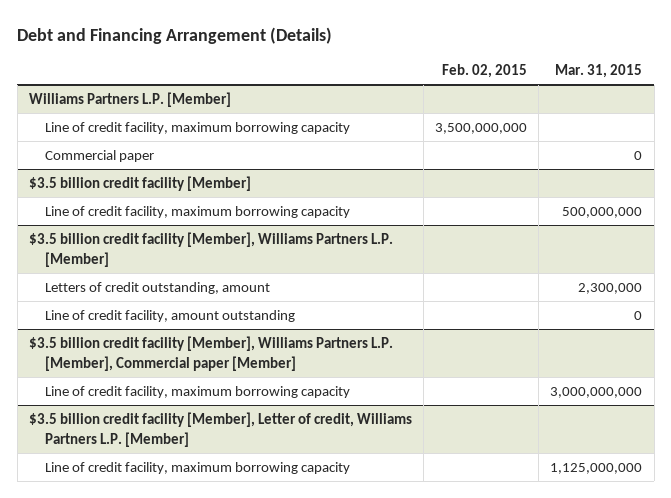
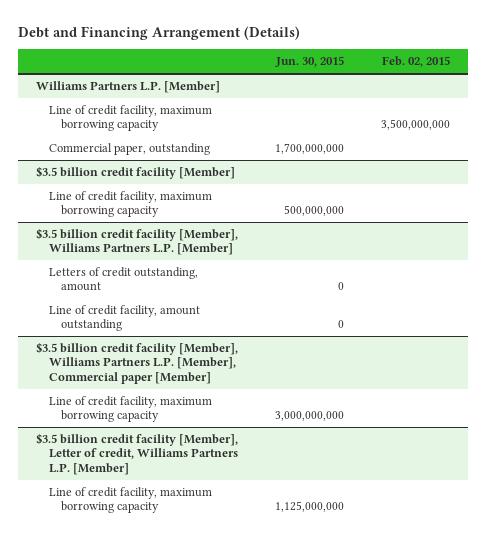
- | Feb. 02, 2015 | Mar. 31, 2015
+ | Jun. 30, 2015 | Feb. 02, 2015
@ Williams Partners L.P. [Member]
- Commercial paper | | 0
+ Commercial paper, outstanding | 1,700,000,000 |

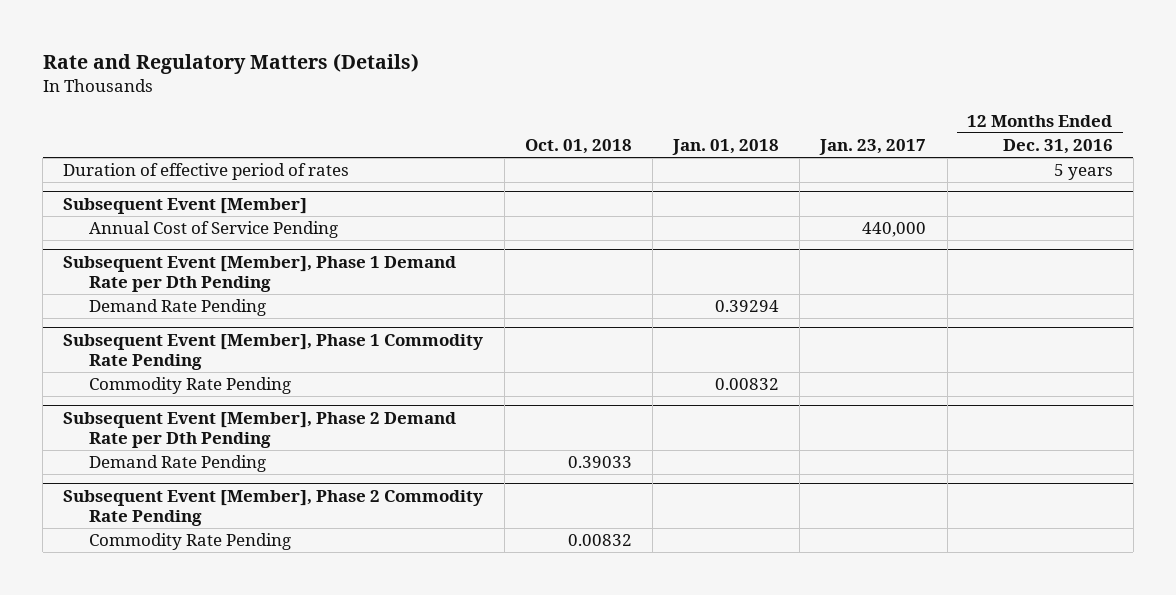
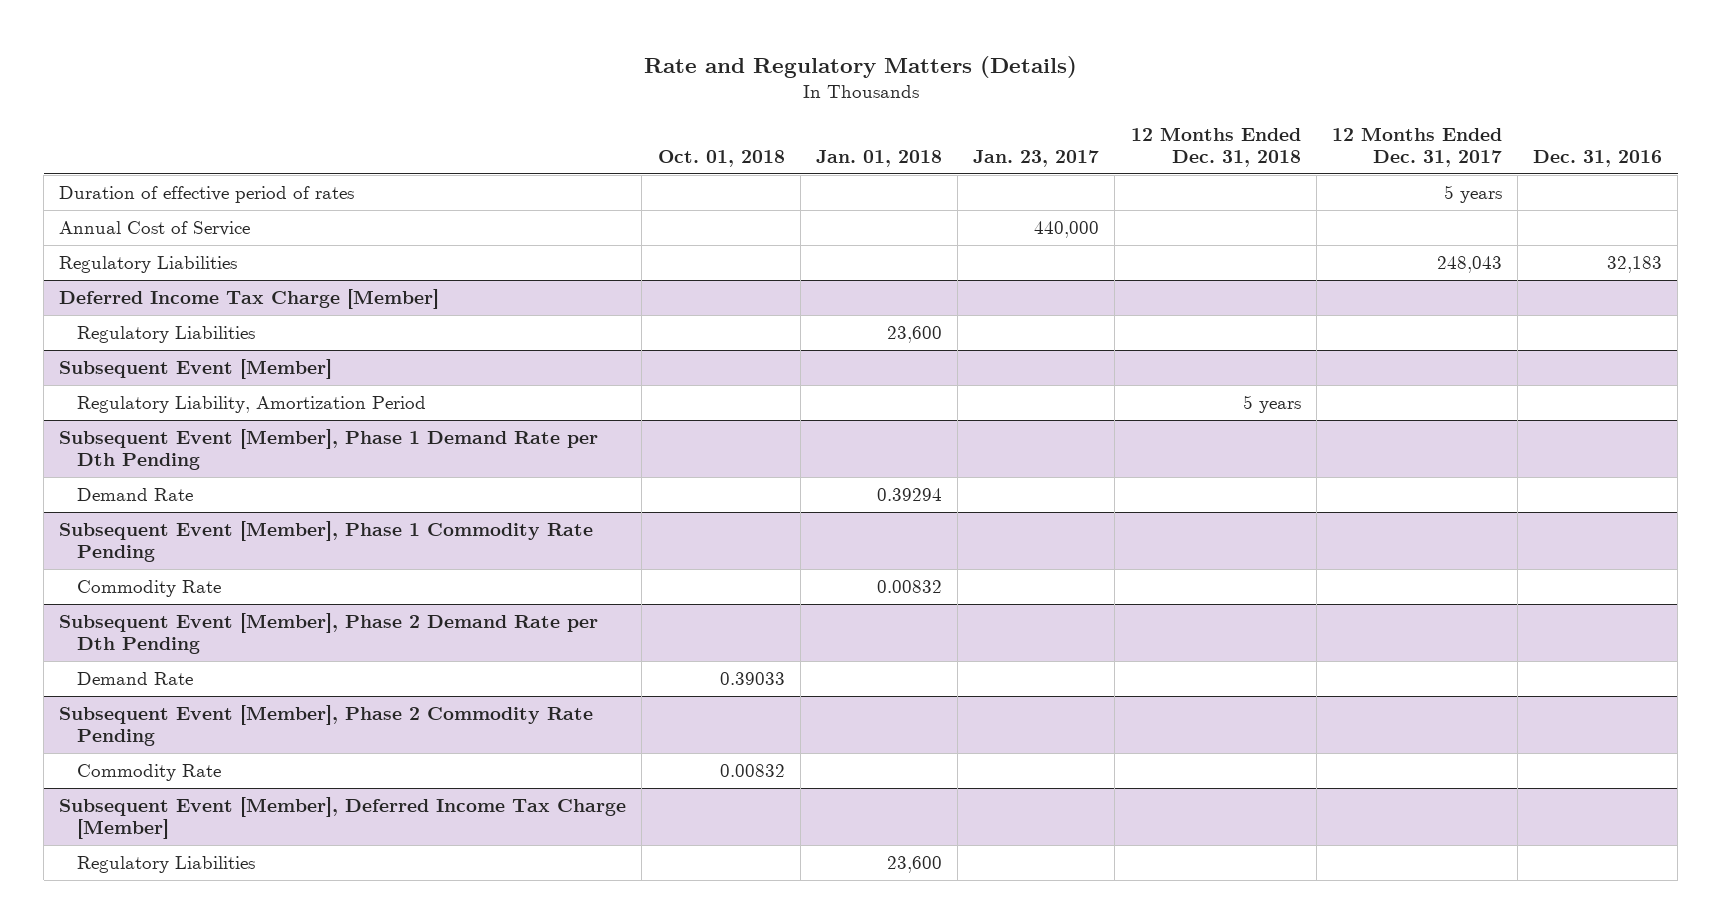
- | Oct. 01, 2018 | Jan. 01, 2018 | Jan. 23, 2017 | 12 Months Ended Dec. 31, 2016
+ | Oct. 01, 2018 | Jan. 01, 2018 | Jan. 23, 2017 | 12 Months Ended Dec. 31, 2018 | 12 Months Ended Dec. 31, 2017 | Dec. 31, 2016
+ Annual Cost of Service | | | 440,000 | | |
+ Regulatory Liabilities | | | | | 248,043 | 32,183
+ Deferred Income Tax Charge [Member]
+ Regulatory Liabilities | | 23,600 | | | |
@ Subsequent Event [Member]
- Annual Cost of Service Pending | | | 440,000 |
+ Regulatory Liability, Amortization Period | | | | 5 years | |
@ Subsequent Event [Member], Phase 1 Demand Rate per Dth Pending
- Demand Rate Pending | | 0.39294 | |
+ Demand Rate | | 0.39294 | | | |
@ Subsequent Event [Member], Phase 1 Commodity Rate Pending
- Commodity Rate Pending | | 0.00832 | |
+ Commodity Rate | | 0.00832 | | | |
@ Subsequent Event [Member], Phase 2 Demand Rate per Dth Pending
- Demand Rate Pending | 0.39033 | | |
+ Demand Rate | 0.39033 | | | | |
@ Subsequent Event [Member], Phase 2 Commodity Rate Pending
- Commodity Rate Pending | 0.00832 | | |
+ Commodity Rate | 0.00832 | | | | |
+ Subsequent Event [Member], Deferred Income Tax Charge [Member]
+ Regulatory Liabilities | | 23,600 | | | |

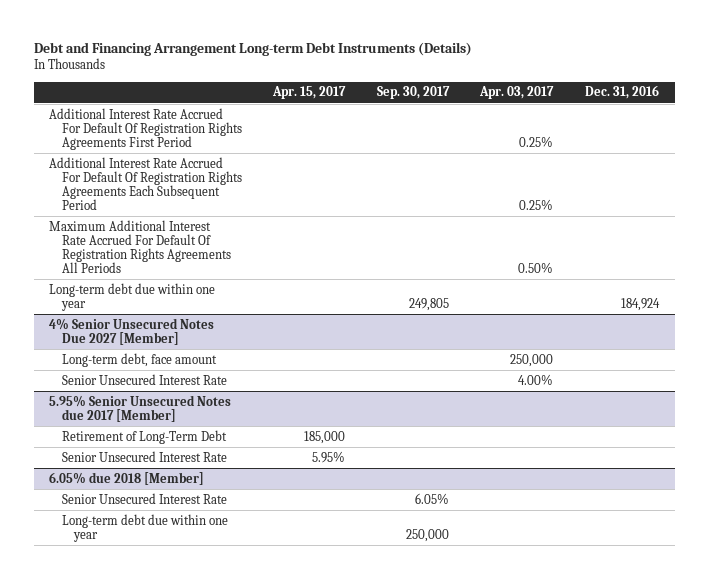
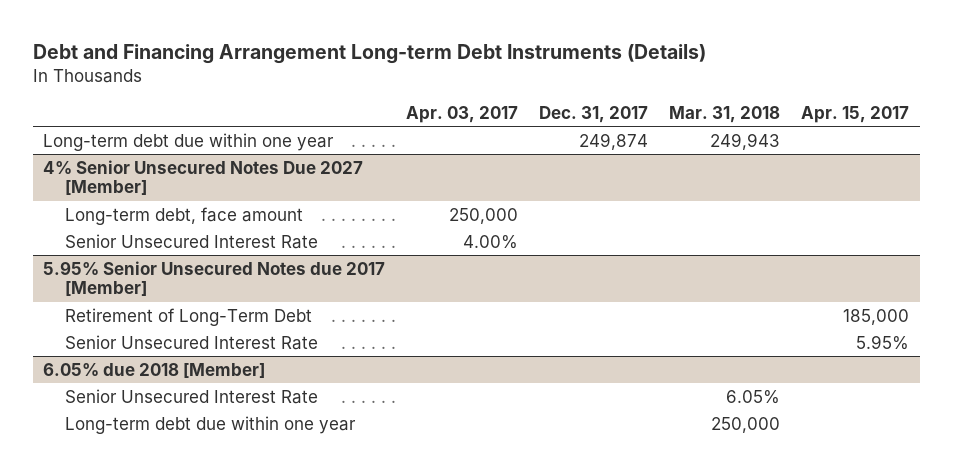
- | Apr. 15, 2017 | Sep. 30, 2017 | Apr. 03, 2017 | Dec. 31, 2016
+ | Apr. 03, 2017 | Dec. 31, 2017 | Mar. 31, 2018 | Apr. 15, 2017
- Additional Interest Rate Accrued For Default Of Registration Rights Agreements First Period | | | 0.25% |
- Additional Interest Rate Accrued For Default Of Registration Rights Agreements Each Subsequent Period | | | 0.25% |
- Maximum Additional Interest Rate Accrued For Default Of Registration Rights Agreements All Periods | | | 0.50% |

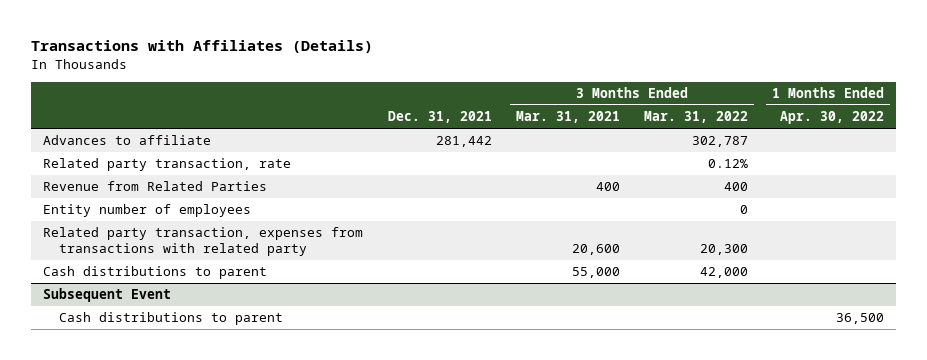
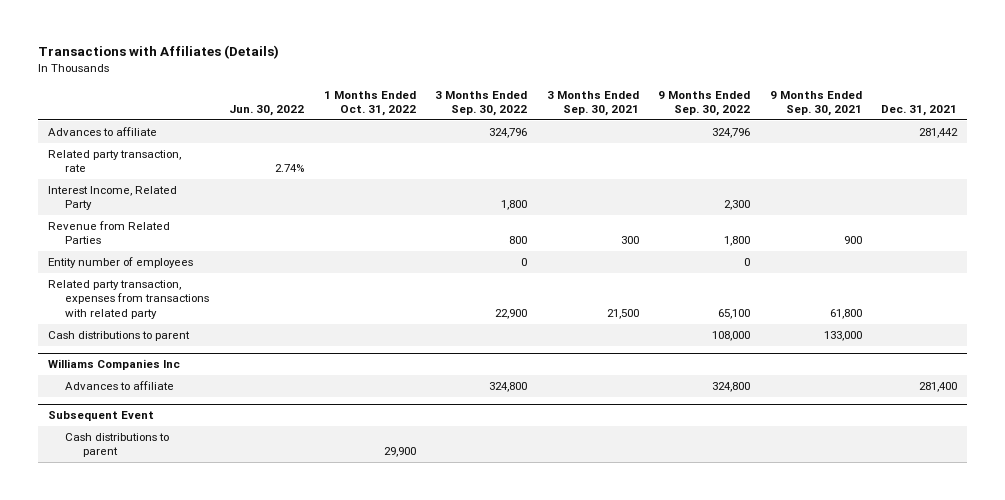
- | Dec. 31, 2021 | 3 Months Ended Mar. 31, 2021 | 3 Months Ended Mar. 31, 2022 | 1 Months Ended Apr. 30, 2022
+ | Jun. 30, 2022 | 1 Months Ended Oct. 31, 2022 | 3 Months Ended Sep. 30, 2022 | 3 Months Ended Sep. 30, 2021 | 9 Months Ended Sep. 30, 2022 | 9 Months Ended Sep. 30, 2021 | Dec. 31, 2021
+ Interest Income, Related Party | | | 1,800 | | 2,300 | |
+ Williams Companies Inc
+ Advances to affiliate | | | 324,800 | | 324,800 | | 281,400

